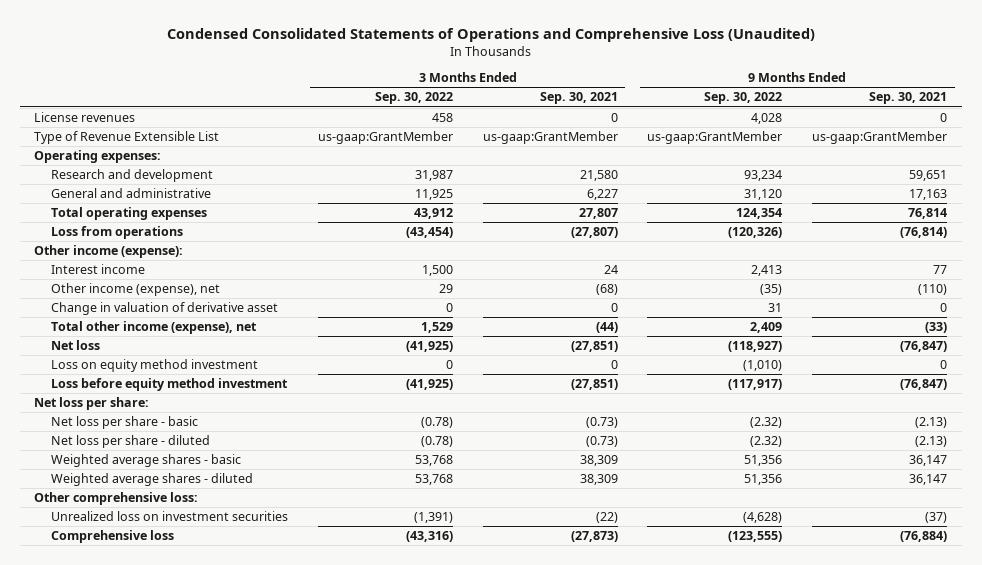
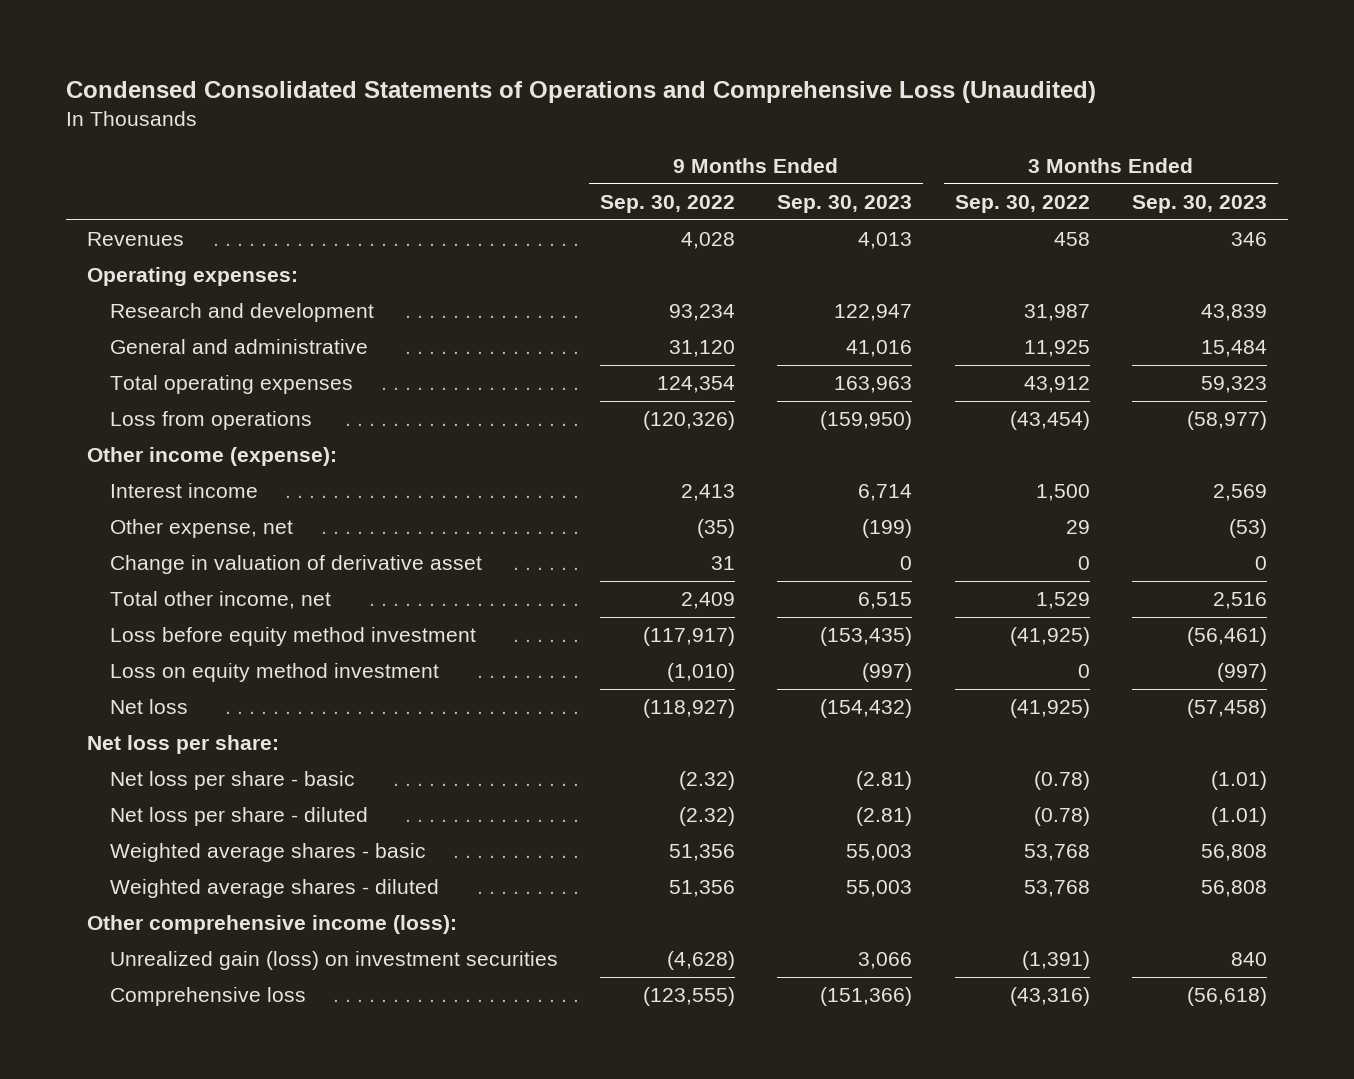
- | 3 Months Ended Sep. 30, 2022 | 3 Months Ended Sep. 30, 2021 | 9 Months Ended Sep. 30, 2022 | 9 Months Ended Sep. 30, 2021
+ | 9 Months Ended Sep. 30, 2022 | 9 Months Ended Sep. 30, 2023 | 3 Months Ended Sep. 30, 2022 | 3 Months Ended Sep. 30, 2023
- License revenues | 458 | 0 | 4,028 | 0
- Type of Revenue Extensible List | us-gaap:GrantMember | us-gaap:GrantMember | us-gaap:GrantMember | us-gaap:GrantMember
+ Revenues | 4,028 | 4,013 | 458 | 346
- Other income (expense), net | 29 | (68) | (35) | (110)
+ Other expense, net | (35) | (199) | 29 | (53)
- Total other income (expense), net | 1,529 | (44) | 2,409 | (33)
+ Total other income, net | 2,409 | 6,515 | 1,529 | 2,516
moved down: Loss on equity method investment | (1,010) | (997) | 0 | (997)
moved down: Net loss | (118,927) | (154,432) | (41,925) | (57,458)
- Other comprehensive loss:
- Unrealized loss on investment securities | (1,391) | (22) | (4,628) | (37)
+ Other comprehensive income (loss):
+ Unrealized gain (loss) on investment securities | (4,628) | 3,066 | (1,391) | 840

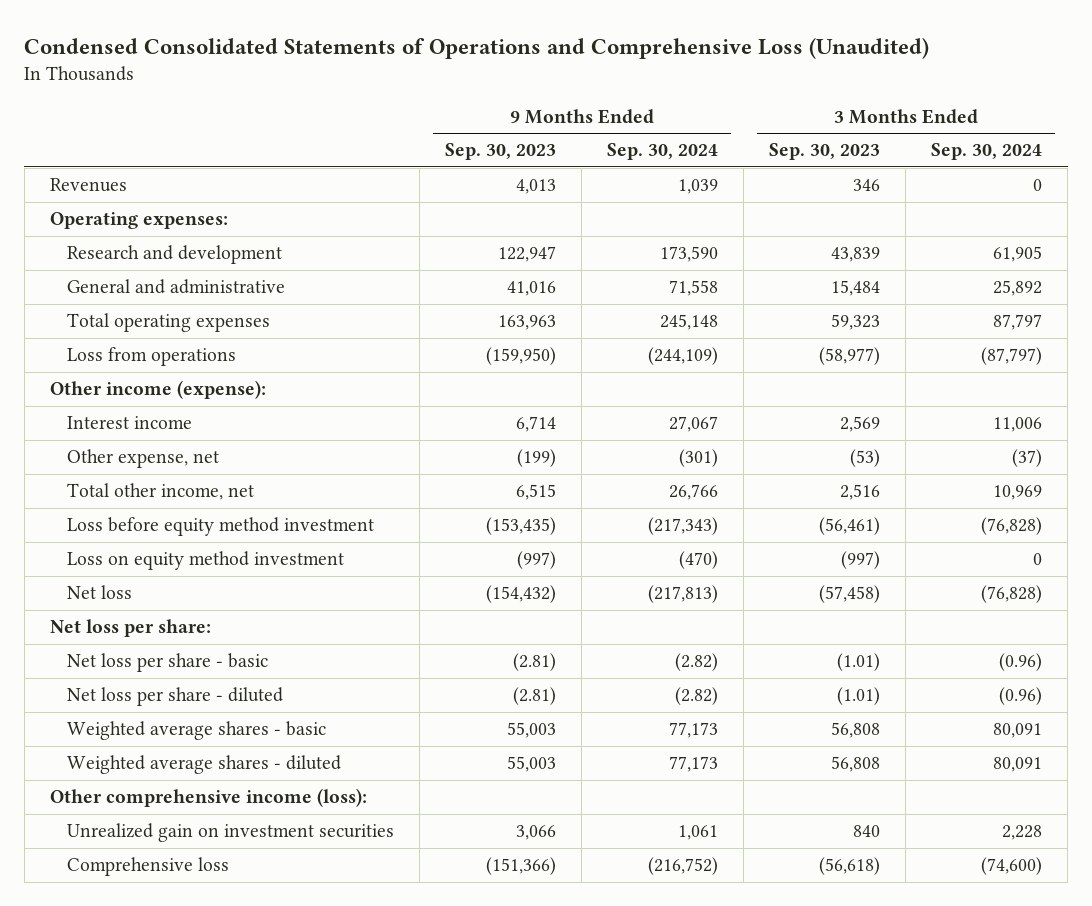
- | 9 Months Ended Sep. 30, 2022 | 9 Months Ended Sep. 30, 2023 | 3 Months Ended Sep. 30, 2022 | 3 Months Ended Sep. 30, 2023
+ | 9 Months Ended Sep. 30, 2023 | 9 Months Ended Sep. 30, 2024 | 3 Months Ended Sep. 30, 2023 | 3 Months Ended Sep. 30, 2024
- Change in valuation of derivative asset | 31 | 0 | 0 | 0
- Unrealized gain (loss) on investment securities | (4,628) | 3,066 | (1,391) | 840
+ Unrealized gain on investment securities | 3,066 | 1,061 | 840 | 2,228

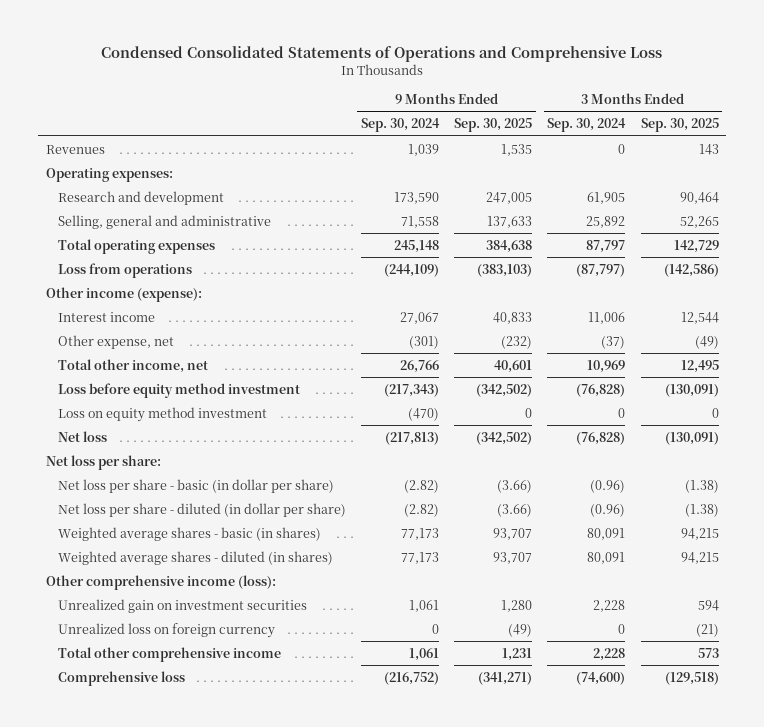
- Condensed Consolidated Statements of Operations and Comprehensive Loss (Unaudited)
+ Condensed Consolidated Statements of Operations and Comprehensive Loss
- | 9 Months Ended Sep. 30, 2023 | 9 Months Ended Sep. 30, 2024 | 3 Months Ended Sep. 30, 2023 | 3 Months Ended Sep. 30, 2024
+ | 9 Months Ended Sep. 30, 2024 | 9 Months Ended Sep. 30, 2025 | 3 Months Ended Sep. 30, 2024 | 3 Months Ended Sep. 30, 2025
- General and administrative | 41,016 | 71,558 | 15,484 | 25,892
+ Selling, general and administrative | 71,558 | 137,633 | 25,892 | 52,265
- Net loss per share - basic | (2.81) | (2.82) | (1.01) | (0.96)
- Net loss per share - diluted | (2.81) | (2.82) | (1.01) | (0.96)
- Weighted average shares - basic | 55,003 | 77,173 | 56,808 | 80,091
- Weighted average shares - diluted | 55,003 | 77,173 | 56,808 | 80,091
+ Net loss per share - basic (in dollar per share) | (2.82) | (3.66) | (0.96) | (1.38)
+ Net loss per share - diluted (in dollar per share) | (2.82) | (3.66) | (0.96) | (1.38)
+ Weighted average shares - basic (in shares) | 77,173 | 93,707 | 80,091 | 94,215
+ Weighted average shares - diluted (in shares) | 77,173 | 93,707 | 80,091 | 94,215
+ Unrealized loss on foreign currency | 0 | (49) | 0 | (21)
+ Total other comprehensive income | 1,061 | 1,231 | 2,228 | 573

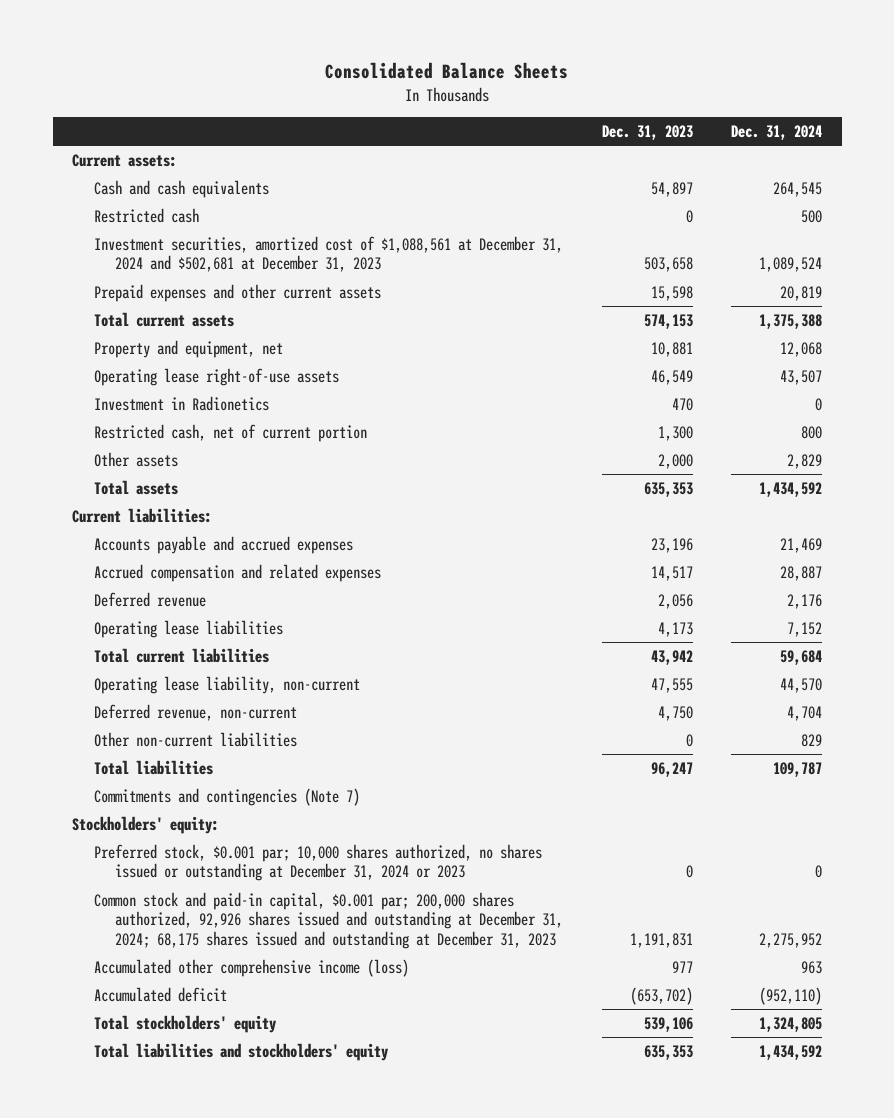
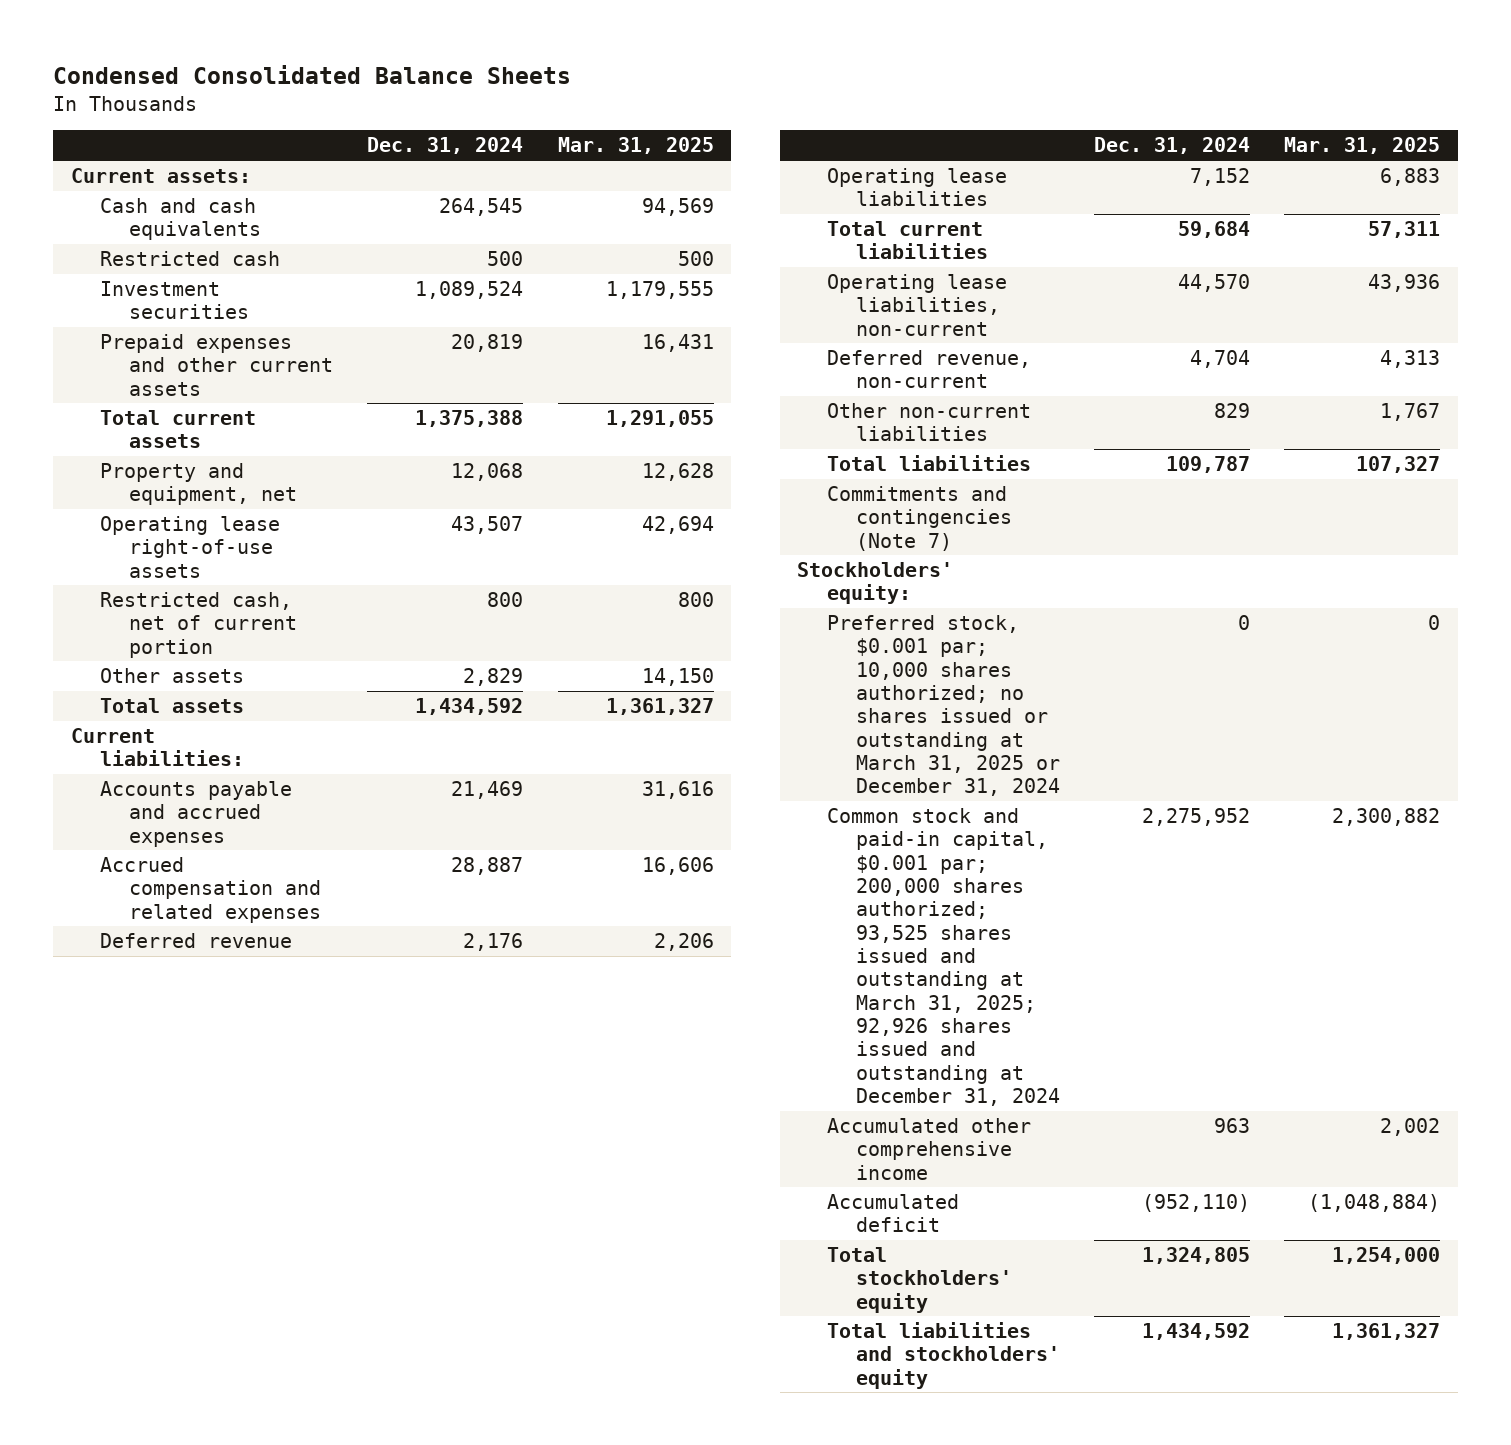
- Consolidated Balance Sheets
+ Condensed Consolidated Balance Sheets
- | Dec. 31, 2023 | Dec. 31, 2024
+ | Dec. 31, 2024 | Mar. 31, 2025
- Investment securities, amortized cost of $1,088,561 at December 31, 2024 and $502,681 at December 31, 2023 | 503,658 | 1,089,524
+ Investment securities | 1,089,524 | 1,179,555
- Investment in Radionetics | 470 | 0
- Operating lease liability, non-current | 47,555 | 44,570
+ Operating lease liabilities, non-current | 44,570 | 43,936
- Preferred stock, $0.001 par; 10,000 shares authorized, no shares issued or outstanding at December 31, 2024 or 2023 | 0 | 0
- Common stock and paid-in capital, $0.001 par; 200,000 shares authorized, 92,926 shares issued and outstanding at December 31, 2024; 68,175 shares issued and outstanding at December 31, 2023 | 1,191,831 | 2,275,952
- Accumulated other comprehensive income (loss) | 977 | 963
+ Preferred stock, $0.001 par; 10,000 shares authorized; no shares issued or outstanding at March 31, 2025 or December 31, 2024 | 0 | 0
+ Common stock and paid-in capital, $0.001 par; 200,000 shares authorized; 93,525 shares issued and outstanding at March 31, 2025; 92,926 shares issued and outstanding at December 31, 2024 | 2,275,952 | 2,300,882
+ Accumulated other comprehensive income | 963 | 2,002

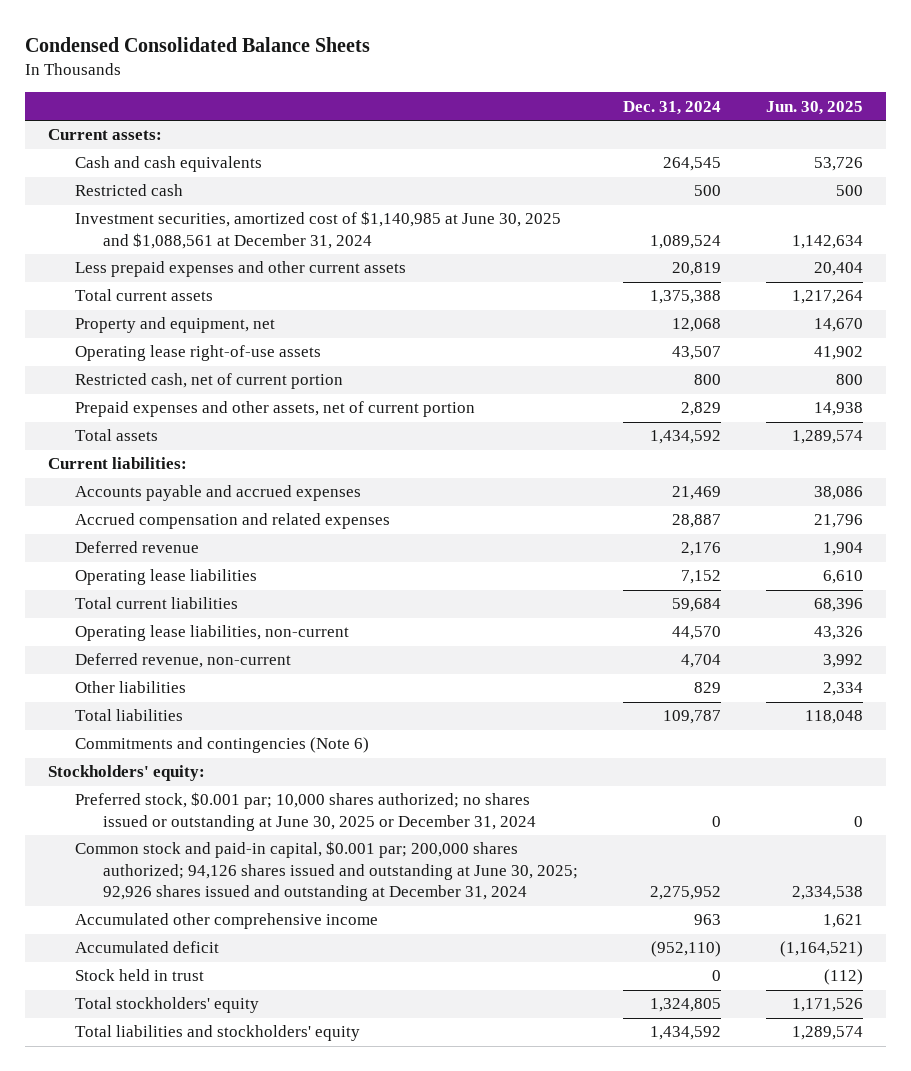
- | Dec. 31, 2024 | Mar. 31, 2025
+ | Dec. 31, 2024 | Jun. 30, 2025
- Investment securities | 1,089,524 | 1,179,555
- Prepaid expenses and other current assets | 20,819 | 16,431
+ Investment securities, amortized cost of $1,140,985 at June 30, 2025 and $1,088,561 at December 31, 2024 | 1,089,524 | 1,142,634
+ Less prepaid expenses and other current assets | 20,819 | 20,404
- Other assets | 2,829 | 14,150
+ Prepaid expenses and other assets, net of current portion | 2,829 | 14,938
- Other non-current liabilities | 829 | 1,767
+ Other liabilities | 829 | 2,334
- Commitments and contingencies (Note 7)
+ Commitments and contingencies (Note 6)
- Preferred stock, $0.001 par; 10,000 shares authorized; no shares issued or outstanding at March 31, 2025 or December 31, 2024 | 0 | 0
- Common stock and paid-in capital, $0.001 par; 200,000 shares authorized; 93,525 shares issued and outstanding at March 31, 2025; 92,926 shares issued and outstanding at December 31, 2024 | 2,275,952 | 2,300,882
+ Preferred stock, $0.001 par; 10,000 shares authorized; no shares issued or outstanding at June 30, 2025 or December 31, 2024 | 0 | 0
+ Common stock and paid-in capital, $0.001 par; 200,000 shares authorized; 94,126 shares issued and outstanding at June 30, 2025; 92,926 shares issued and outstanding at December 31, 2024 | 2,275,952 | 2,334,538
+ Stock held in trust | 0 | (112)

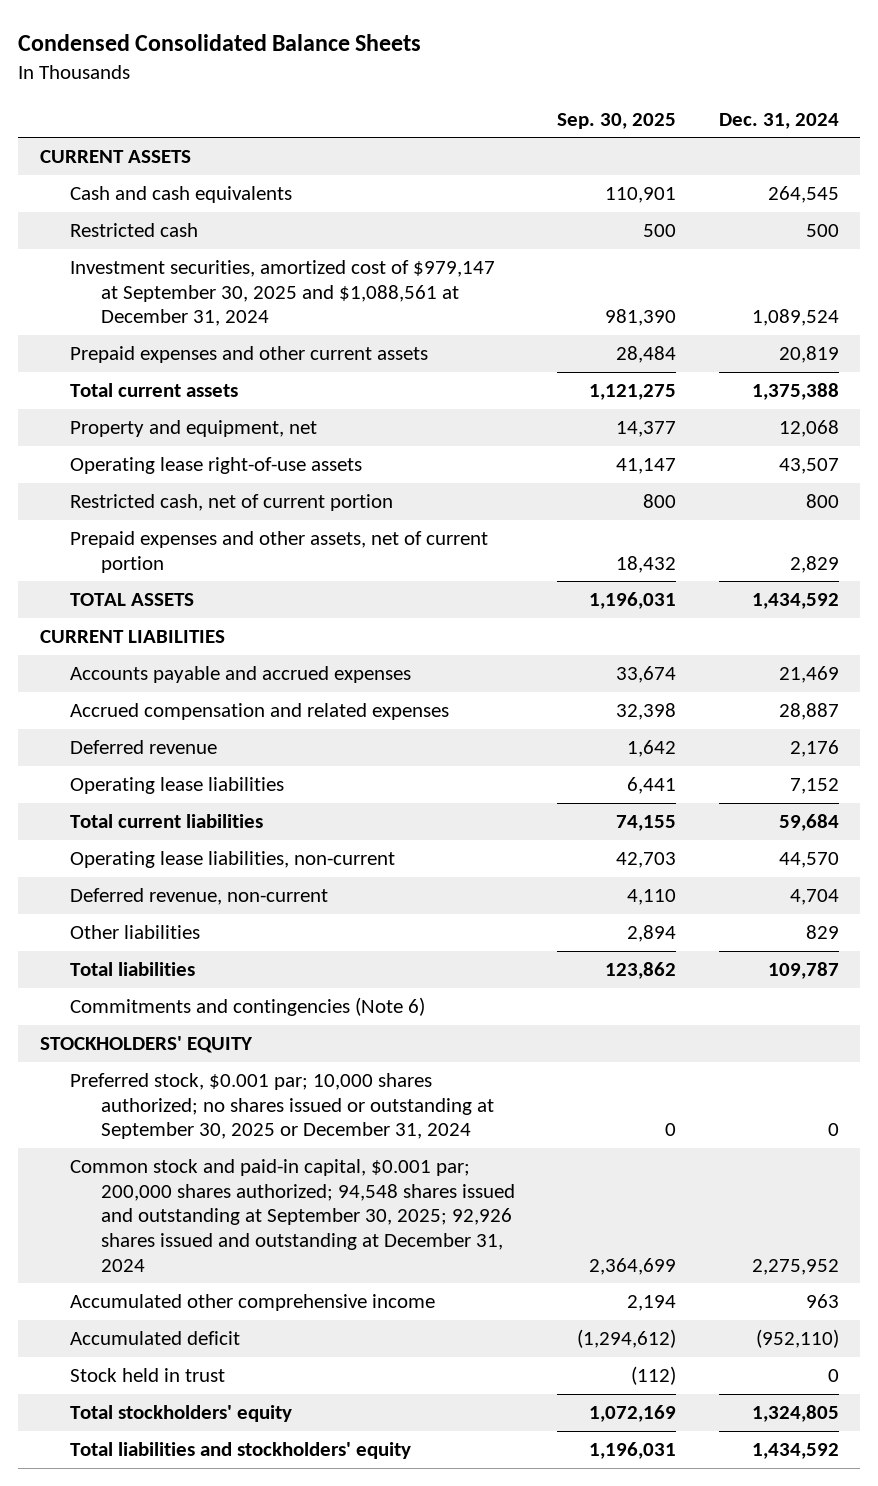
- | Dec. 31, 2024 | Jun. 30, 2025
+ | Sep. 30, 2025 | Dec. 31, 2024
- Current assets:
+ CURRENT ASSETS
- Investment securities, amortized cost of $1,140,985 at June 30, 2025 and $1,088,561 at December 31, 2024 | 1,089,524 | 1,142,634
- Less prepaid expenses and other current assets | 20,819 | 20,404
+ Investment securities, amortized cost of $979,147 at September 30, 2025 and $1,088,561 at December 31, 2024 | 981,390 | 1,089,524
+ Prepaid expenses and other current assets | 28,484 | 20,819
- Total assets | 1,434,592 | 1,289,574
- Current liabilities:
+ TOTAL ASSETS | 1,196,031 | 1,434,592
+ CURRENT LIABILITIES
- Stockholders' equity:
- Preferred stock, $0.001 par; 10,000 shares authorized; no shares issued or outstanding at June 30, 2025 or December 31, 2024 | 0 | 0
- Common stock and paid-in capital, $0.001 par; 200,000 shares authorized; 94,126 shares issued and outstanding at June 30, 2025; 92,926 shares issued and outstanding at December 31, 2024 | 2,275,952 | 2,334,538
+ STOCKHOLDERS' EQUITY
+ Preferred stock, $0.001 par; 10,000 shares authorized; no shares issued or outstanding at September 30, 2025 or December 31, 2024 | 0 | 0
+ Common stock and paid-in capital, $0.001 par; 200,000 shares authorized; 94,548 shares issued and outstanding at September 30, 2025; 92,926 shares issued and outstanding at December 31, 2024 | 2,364,699 | 2,275,952

